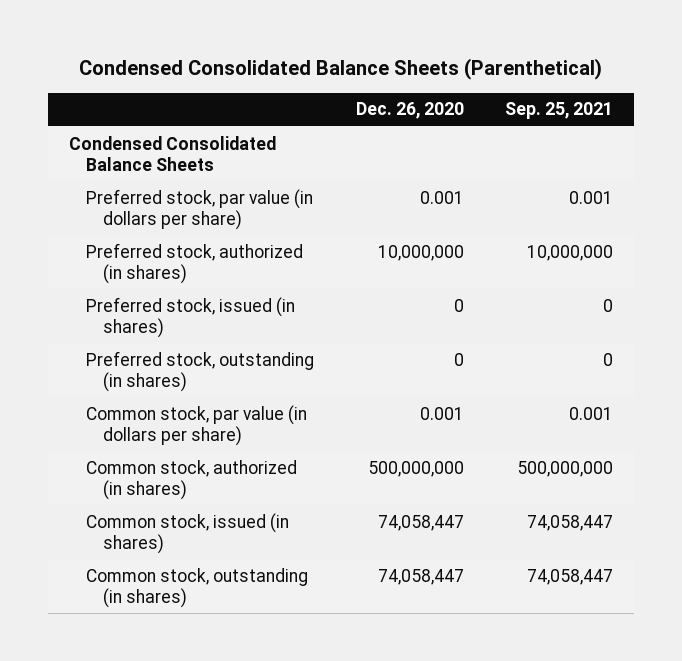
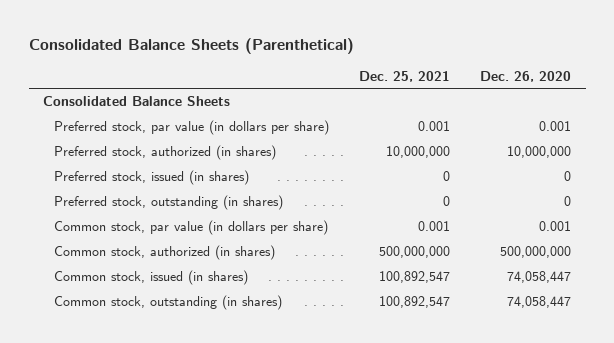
- Condensed Consolidated Balance Sheets (Parenthetical)
+ Consolidated Balance Sheets (Parenthetical)
- | Dec. 26, 2020 | Sep. 25, 2021
+ | Dec. 25, 2021 | Dec. 26, 2020
- Condensed Consolidated Balance Sheets
+ Consolidated Balance Sheets

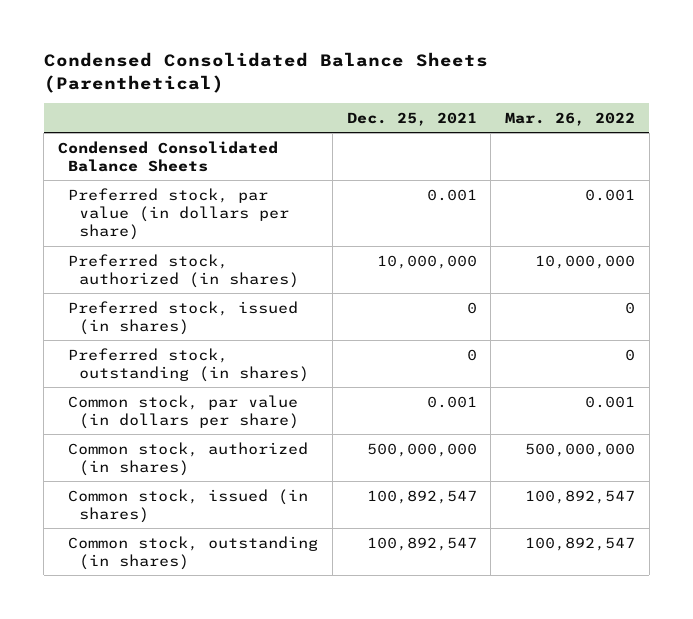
- Consolidated Balance Sheets (Parenthetical)
+ Condensed Consolidated Balance Sheets (Parenthetical)
- | Dec. 25, 2021 | Dec. 26, 2020
+ | Dec. 25, 2021 | Mar. 26, 2022
- Consolidated Balance Sheets
+ Condensed Consolidated Balance Sheets

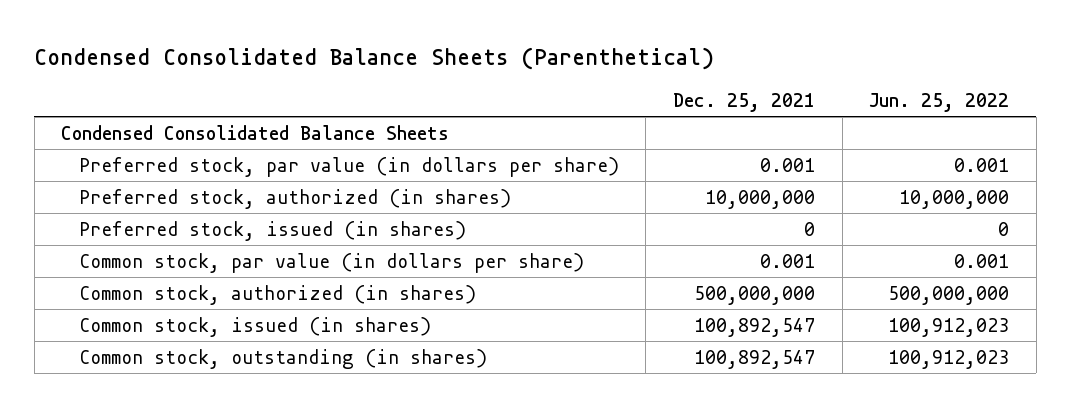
- | Dec. 25, 2021 | Mar. 26, 2022
+ | Dec. 25, 2021 | Jun. 25, 2022
- Preferred stock, outstanding (in shares) | 0 | 0

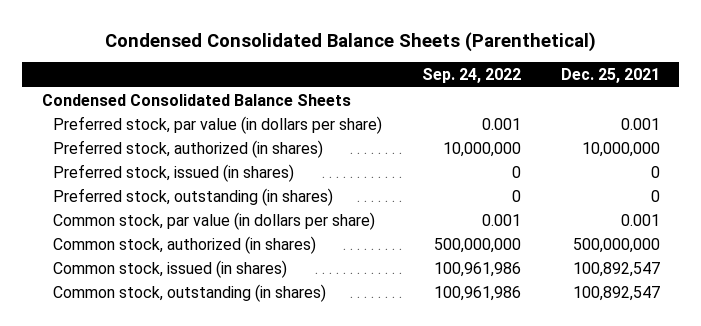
- | Dec. 25, 2021 | Jun. 25, 2022
+ | Sep. 24, 2022 | Dec. 25, 2021
+ Preferred stock, outstanding (in shares) | 0 | 0

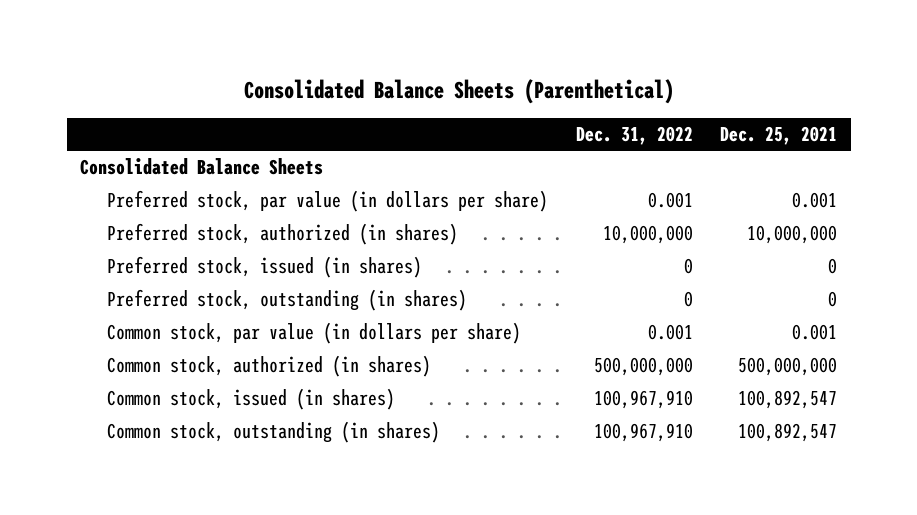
- Condensed Consolidated Balance Sheets (Parenthetical)
+ Consolidated Balance Sheets (Parenthetical)
- | Sep. 24, 2022 | Dec. 25, 2021
+ | Dec. 31, 2022 | Dec. 25, 2021
- Condensed Consolidated Balance Sheets
+ Consolidated Balance Sheets

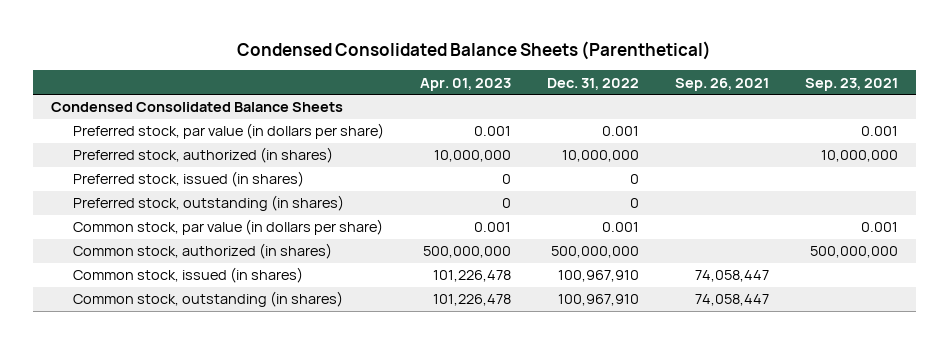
- Consolidated Balance Sheets (Parenthetical)
+ Condensed Consolidated Balance Sheets (Parenthetical)
- | Dec. 31, 2022 | Dec. 25, 2021
+ | Apr. 01, 2023 | Dec. 31, 2022 | Sep. 26, 2021 | Sep. 23, 2021
- Consolidated Balance Sheets
+ Condensed Consolidated Balance Sheets

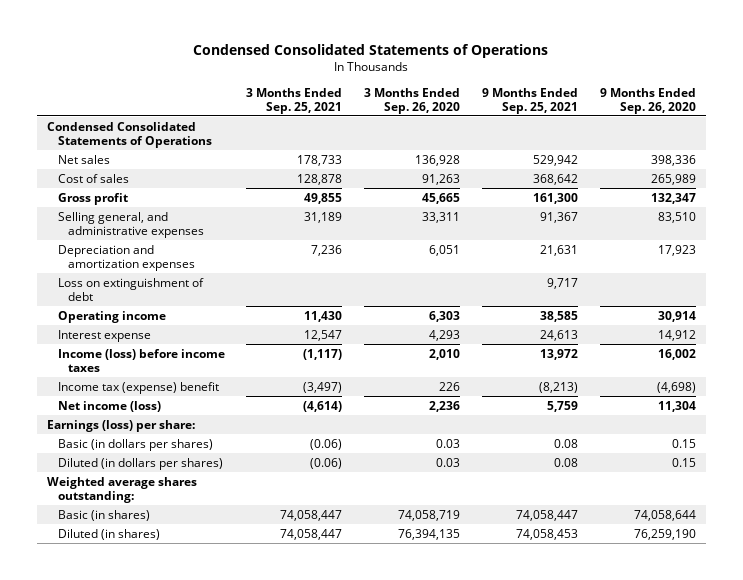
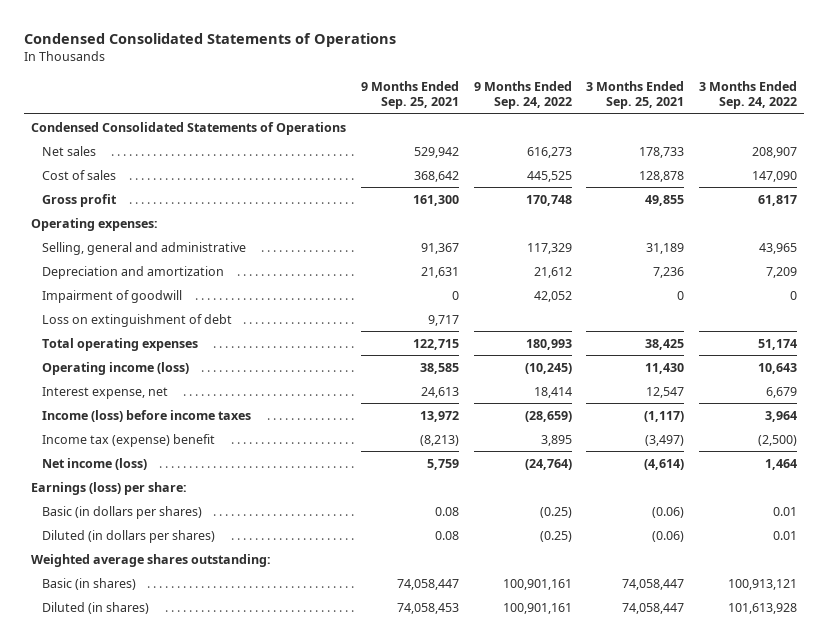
- | 3 Months Ended Sep. 25, 2021 | 3 Months Ended Sep. 26, 2020 | 9 Months Ended Sep. 25, 2021 | 9 Months Ended Sep. 26, 2020
+ | 9 Months Ended Sep. 25, 2021 | 9 Months Ended Sep. 24, 2022 | 3 Months Ended Sep. 25, 2021 | 3 Months Ended Sep. 24, 2022
- Selling general, and administrative expenses | 31,189 | 33,311 | 91,367 | 83,510
- Depreciation and amortization expenses | 7,236 | 6,051 | 21,631 | 17,923
+ Operating expenses:
+ Selling, general and administrative | 91,367 | 117,329 | 31,189 | 43,965
+ Depreciation and amortization | 21,631 | 21,612 | 7,236 | 7,209
+ Impairment of goodwill | 0 | 42,052 | 0 | 0
- Operating income | 11,430 | 6,303 | 38,585 | 30,914
- Interest expense | 12,547 | 4,293 | 24,613 | 14,912
+ Total operating expenses | 122,715 | 180,993 | 38,425 | 51,174
+ Operating income (loss) | 38,585 | (10,245) | 11,430 | 10,643
+ Interest expense, net | 24,613 | 18,414 | 12,547 | 6,679

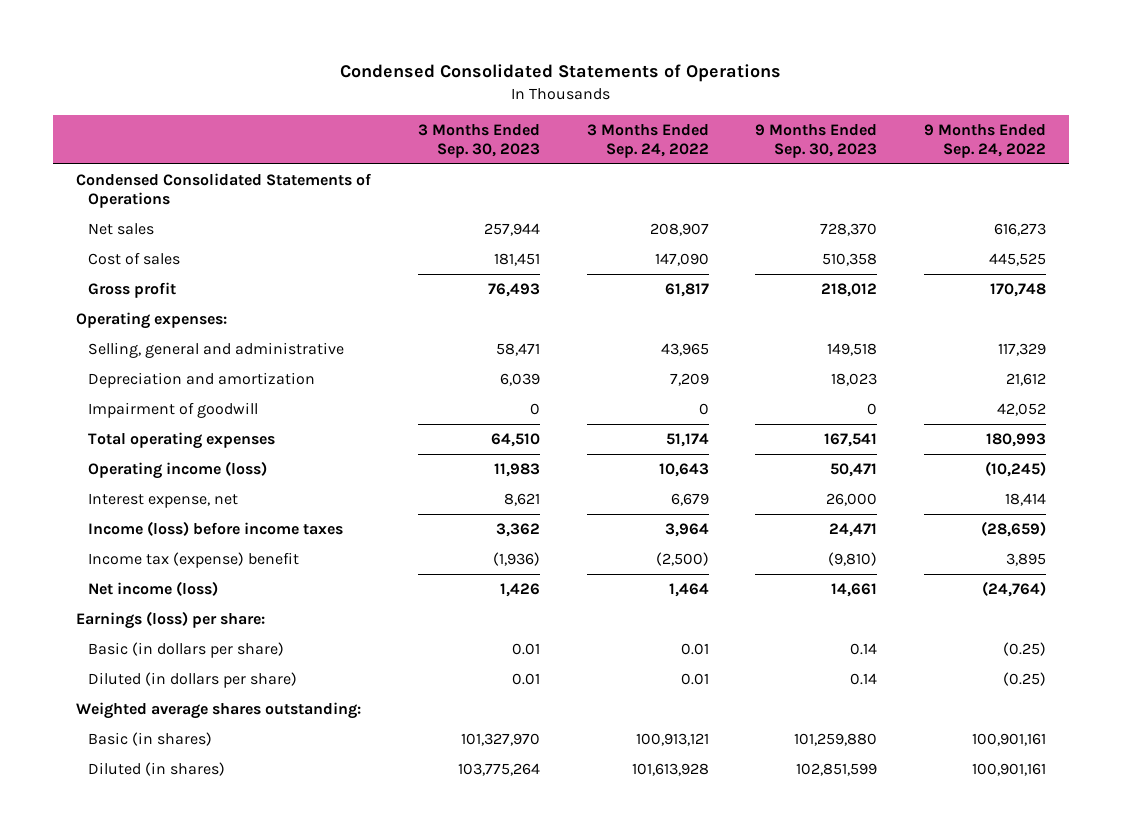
- | 9 Months Ended Sep. 25, 2021 | 9 Months Ended Sep. 24, 2022 | 3 Months Ended Sep. 25, 2021 | 3 Months Ended Sep. 24, 2022
+ | 3 Months Ended Sep. 30, 2023 | 3 Months Ended Sep. 24, 2022 | 9 Months Ended Sep. 30, 2023 | 9 Months Ended Sep. 24, 2022
- Loss on extinguishment of debt | 9,717 | | |
- Basic (in dollars per shares) | 0.08 | (0.25) | (0.06) | 0.01
- Diluted (in dollars per shares) | 0.08 | (0.25) | (0.06) | 0.01
+ Basic (in dollars per share) | 0.01 | 0.01 | 0.14 | (0.25)
+ Diluted (in dollars per share) | 0.01 | 0.01 | 0.14 | (0.25)

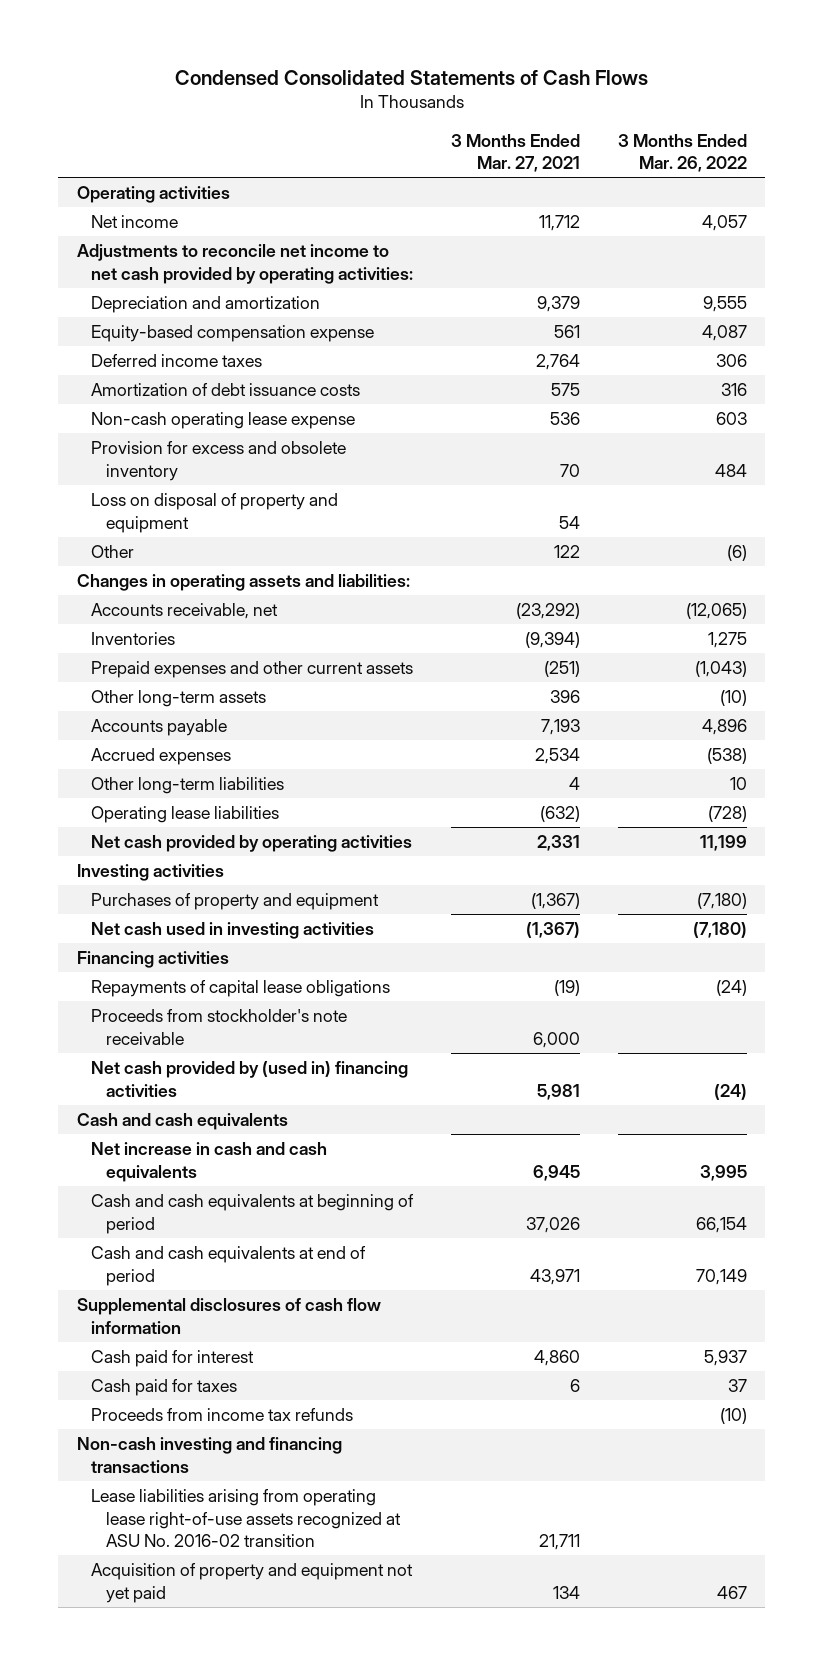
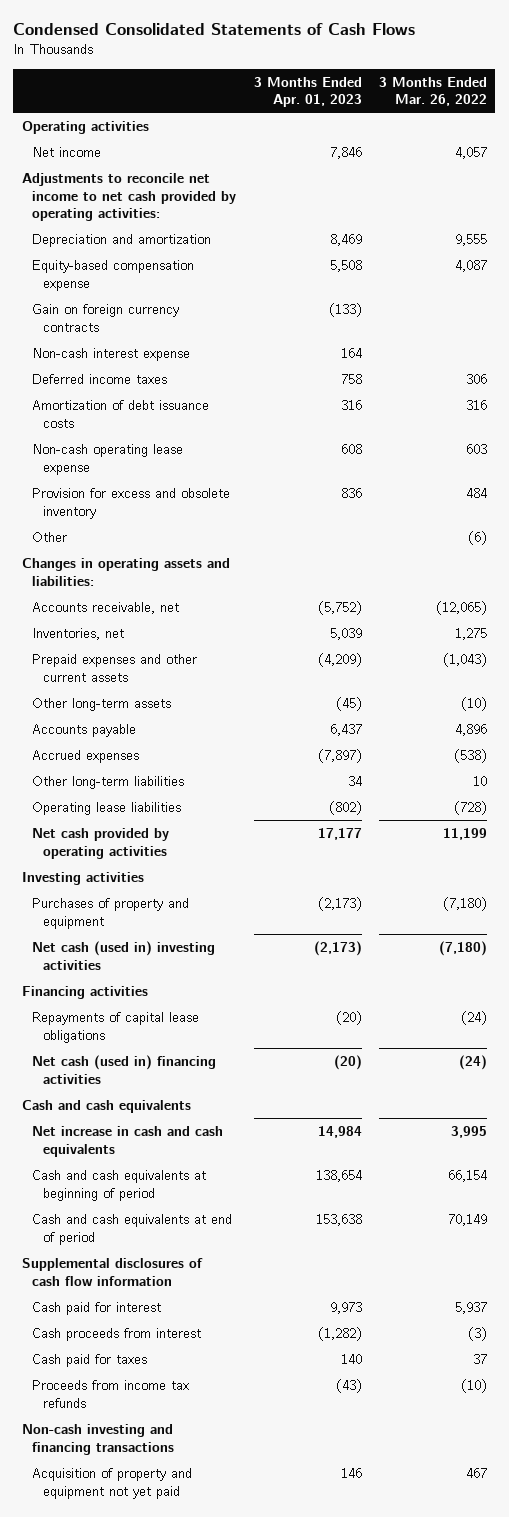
- | 3 Months Ended Mar. 27, 2021 | 3 Months Ended Mar. 26, 2022
+ | 3 Months Ended Apr. 01, 2023 | 3 Months Ended Mar. 26, 2022
+ Gain on foreign currency contracts | (133) |
+ Non-cash interest expense | 164 |
- Loss on disposal of property and equipment | 54 |
- Inventories | (9,394) | 1,275
+ Inventories, net | 5,039 | 1,275
- Net cash used in investing activities | (1,367) | (7,180)
+ Net cash (used in) investing activities | (2,173) | (7,180)
- Proceeds from stockholder's note receivable | 6,000 |
- Net cash provided by (used in) financing activities | 5,981 | (24)
+ Net cash (used in) financing activities | (20) | (24)
+ Cash proceeds from interest | (1,282) | (3)
- Lease liabilities arising from operating lease right-of-use assets recognized at ASU No. 2016-02 transition | 21,711 |

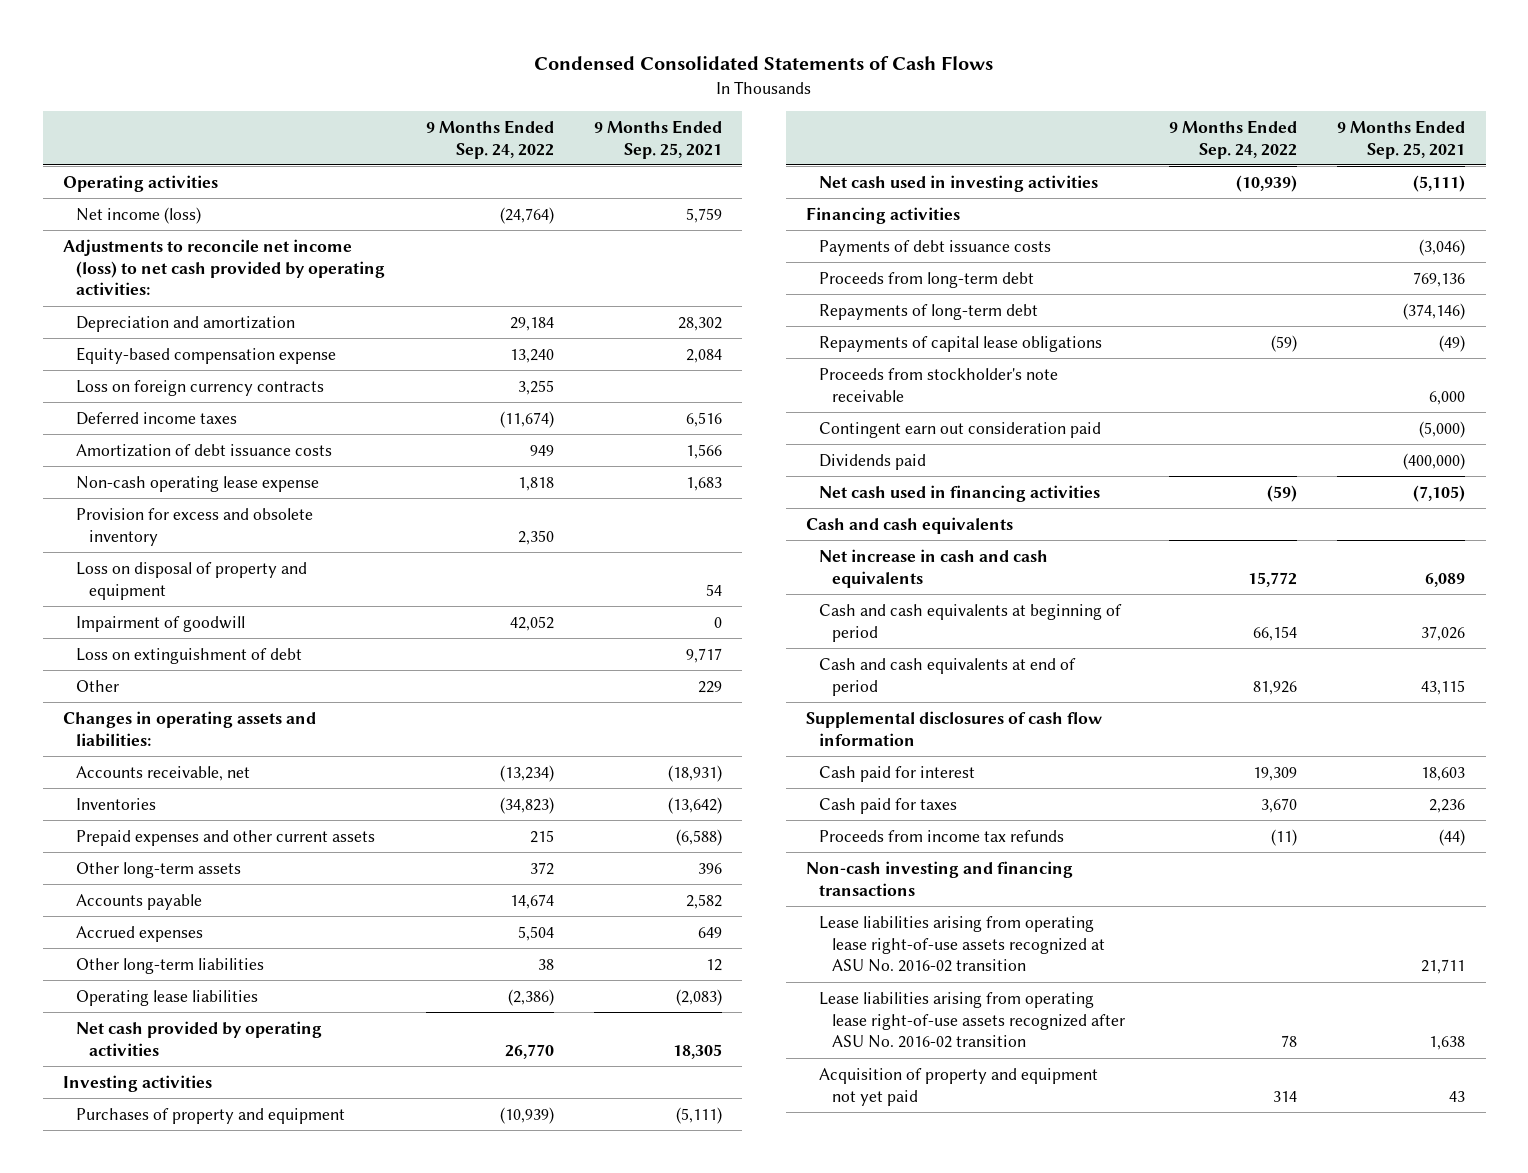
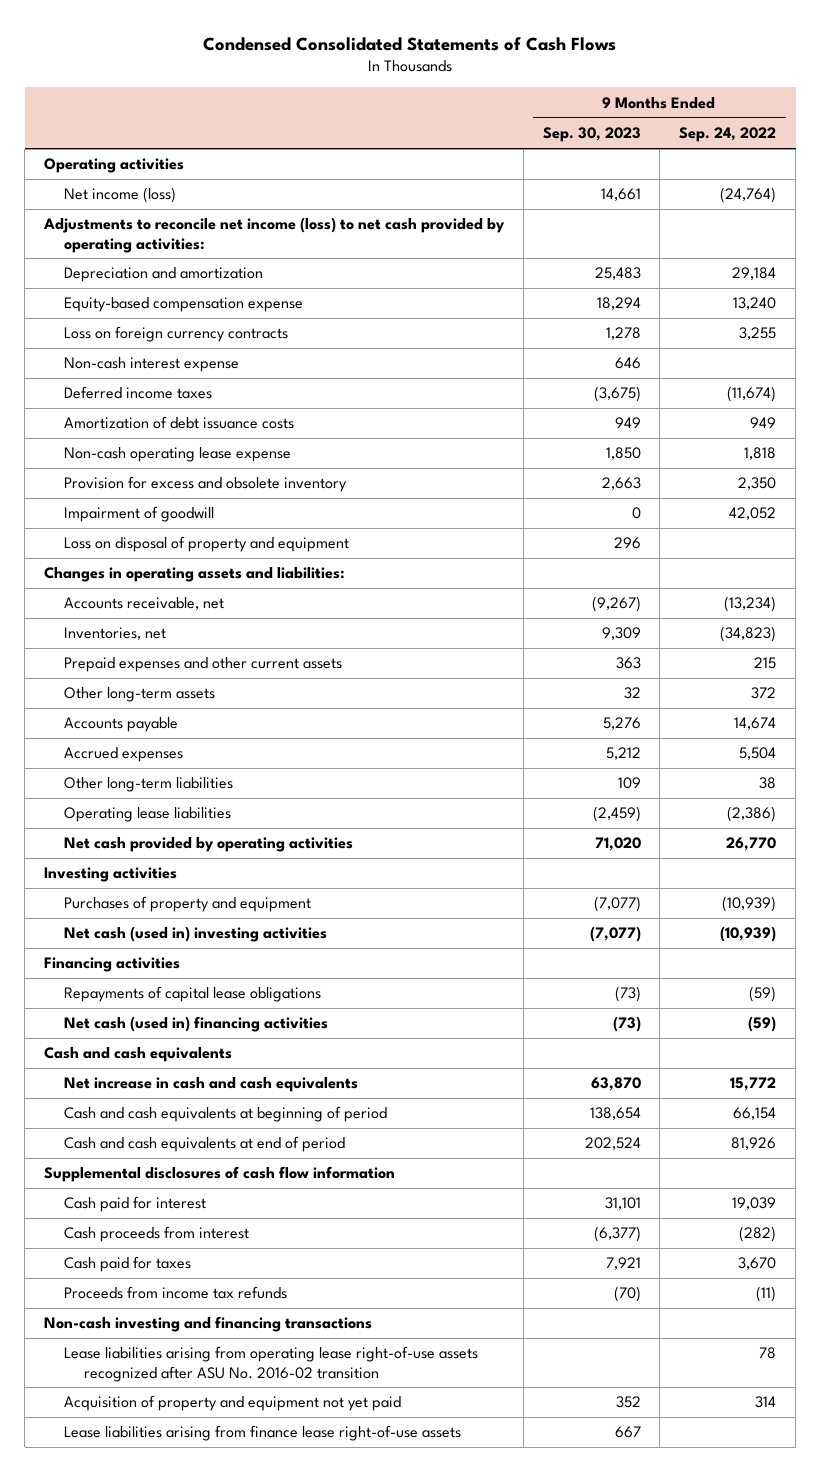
- | 9 Months Ended Sep. 24, 2022 | 9 Months Ended Sep. 25, 2021
+ | 9 Months Ended Sep. 30, 2023 | 9 Months Ended Sep. 24, 2022
+ Non-cash interest expense | 646 |
- Loss on extinguishment of debt | | 9,717
- Other | | 229
moved down: Loss on disposal of property and equipment | 296 |
- Inventories | (34,823) | (13,642)
+ Inventories, net | 9,309 | (34,823)
- Net cash used in investing activities | (10,939) | (5,111)
+ Net cash (used in) investing activities | (7,077) | (10,939)
- Payments of debt issuance costs | | (3,046)
- Proceeds from long-term debt | | 769,136
- Repayments of long-term debt | | (374,146)
- Proceeds from stockholder's note receivable | | 6,000
- Contingent earn out consideration paid | | (5,000)
- Dividends paid | | (400,000)
- Net cash used in financing activities | (59) | (7,105)
+ Net cash (used in) financing activities | (73) | (59)
- Cash paid for interest | 19,309 | 18,603
+ Cash paid for interest | 31,101 | 19,039
+ Cash proceeds from interest | (6,377) | (282)
- Lease liabilities arising from operating lease right-of-use assets recognized at ASU No. 2016-02 transition | | 21,711
+ Lease liabilities arising from finance lease right-of-use assets | 667 |

